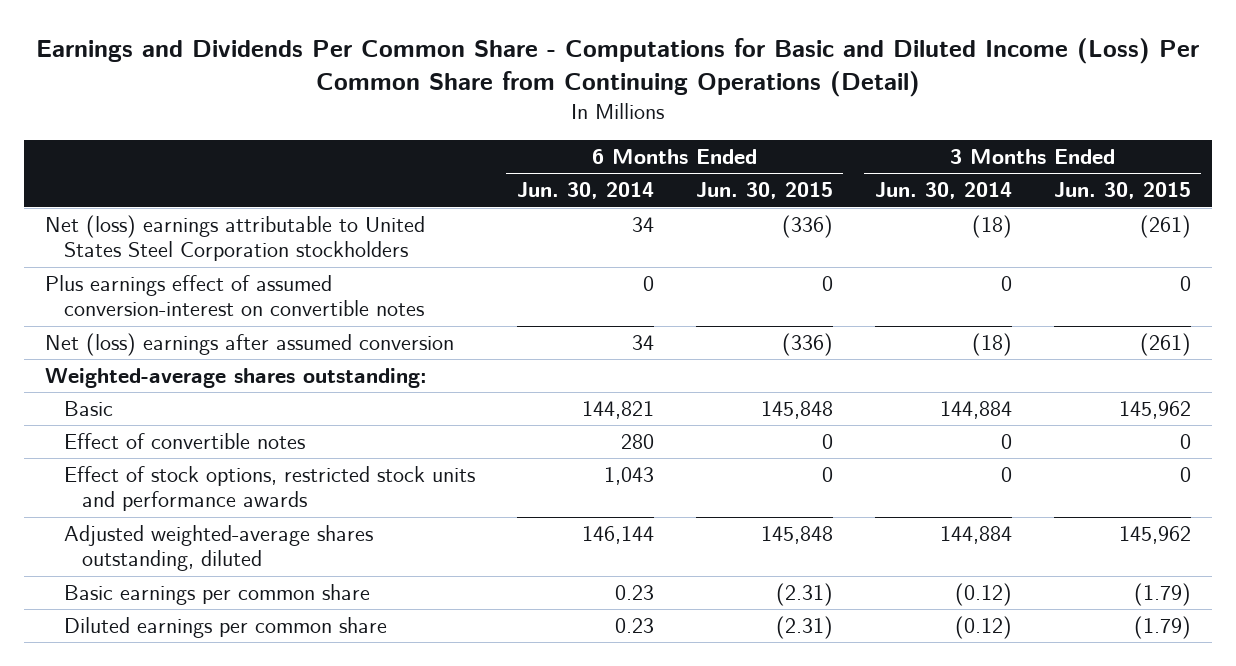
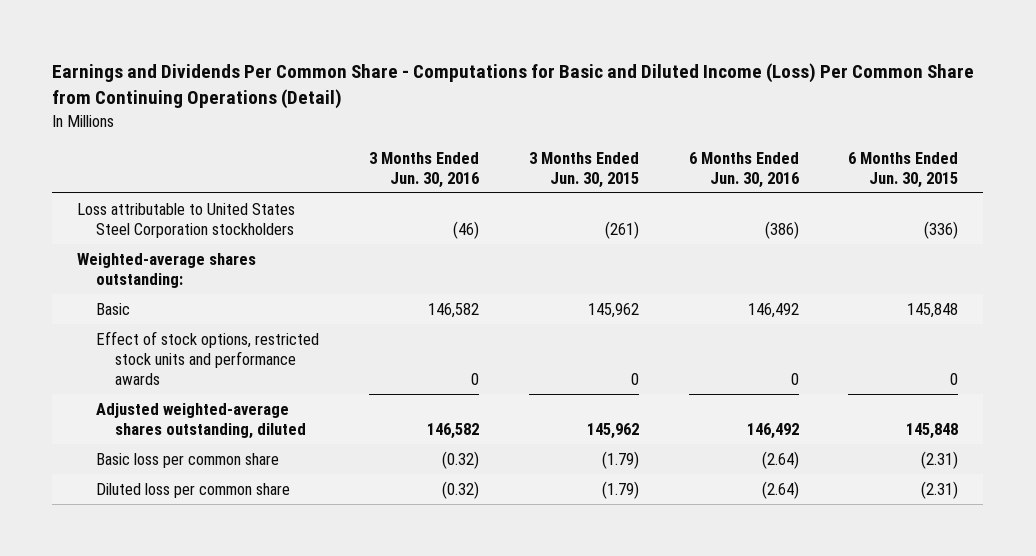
- | 6 Months Ended Jun. 30, 2014 | 6 Months Ended Jun. 30, 2015 | 3 Months Ended Jun. 30, 2014 | 3 Months Ended Jun. 30, 2015
+ | 3 Months Ended Jun. 30, 2016 | 3 Months Ended Jun. 30, 2015 | 6 Months Ended Jun. 30, 2016 | 6 Months Ended Jun. 30, 2015
- Net (loss) earnings attributable to United States Steel Corporation stockholders | 34 | (336) | (18) | (261)
- Plus earnings effect of assumed conversion-interest on convertible notes | 0 | 0 | 0 | 0
- Net (loss) earnings after assumed conversion | 34 | (336) | (18) | (261)
+ Loss attributable to United States Steel Corporation stockholders | (46) | (261) | (386) | (336)
- Effect of convertible notes | 280 | 0 | 0 | 0
- Basic earnings per common share | 0.23 | (2.31) | (0.12) | (1.79)
- Diluted earnings per common share | 0.23 | (2.31) | (0.12) | (1.79)
+ Basic loss per common share | (0.32) | (1.79) | (2.64) | (2.31)
+ Diluted loss per common share | (0.32) | (1.79) | (2.64) | (2.31)

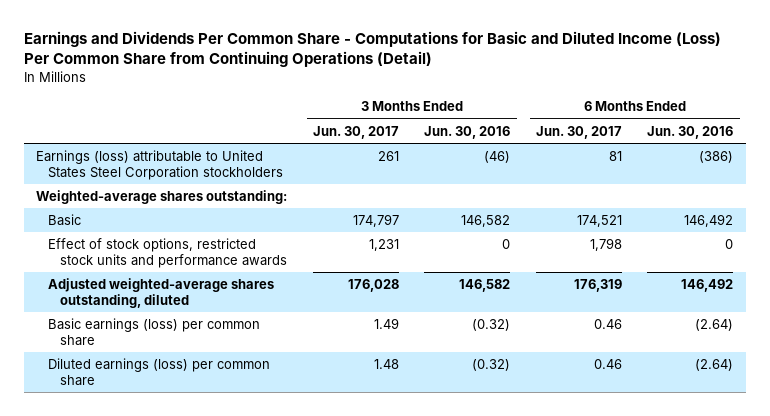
- | 3 Months Ended Jun. 30, 2016 | 3 Months Ended Jun. 30, 2015 | 6 Months Ended Jun. 30, 2016 | 6 Months Ended Jun. 30, 2015
+ | 3 Months Ended Jun. 30, 2017 | 3 Months Ended Jun. 30, 2016 | 6 Months Ended Jun. 30, 2017 | 6 Months Ended Jun. 30, 2016
- Loss attributable to United States Steel Corporation stockholders | (46) | (261) | (386) | (336)
+ Earnings (loss) attributable to United States Steel Corporation stockholders | 261 | (46) | 81 | (386)
- Basic loss per common share | (0.32) | (1.79) | (2.64) | (2.31)
- Diluted loss per common share | (0.32) | (1.79) | (2.64) | (2.31)
+ Basic earnings (loss) per common share | 1.49 | (0.32) | 0.46 | (2.64)
+ Diluted earnings (loss) per common share | 1.48 | (0.32) | 0.46 | (2.64)

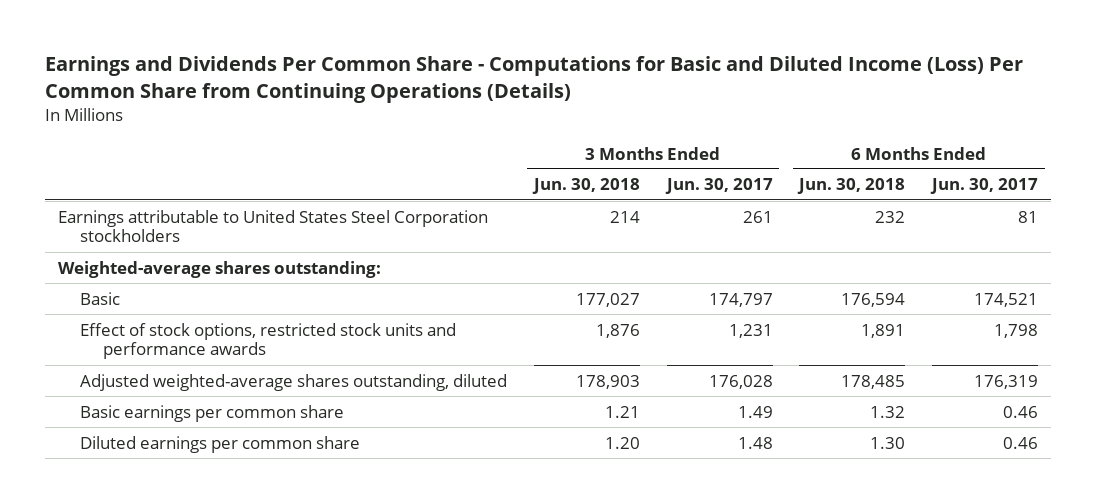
- Earnings and Dividends Per Common Share - Computations for Basic and Diluted Income (Loss) Per Common Share from Continuing Operations (Detail)
+ Earnings and Dividends Per Common Share - Computations for Basic and Diluted Income (Loss) Per Common Share from Continuing Operations (Details)
- | 3 Months Ended Jun. 30, 2017 | 3 Months Ended Jun. 30, 2016 | 6 Months Ended Jun. 30, 2017 | 6 Months Ended Jun. 30, 2016
+ | 3 Months Ended Jun. 30, 2018 | 3 Months Ended Jun. 30, 2017 | 6 Months Ended Jun. 30, 2018 | 6 Months Ended Jun. 30, 2017
- Earnings (loss) attributable to United States Steel Corporation stockholders | 261 | (46) | 81 | (386)
+ Earnings attributable to United States Steel Corporation stockholders | 214 | 261 | 232 | 81
- Basic earnings (loss) per common share | 1.49 | (0.32) | 0.46 | (2.64)
- Diluted earnings (loss) per common share | 1.48 | (0.32) | 0.46 | (2.64)
+ Basic earnings per common share | 1.21 | 1.49 | 1.32 | 0.46
+ Diluted earnings per common share | 1.20 | 1.48 | 1.30 | 0.46

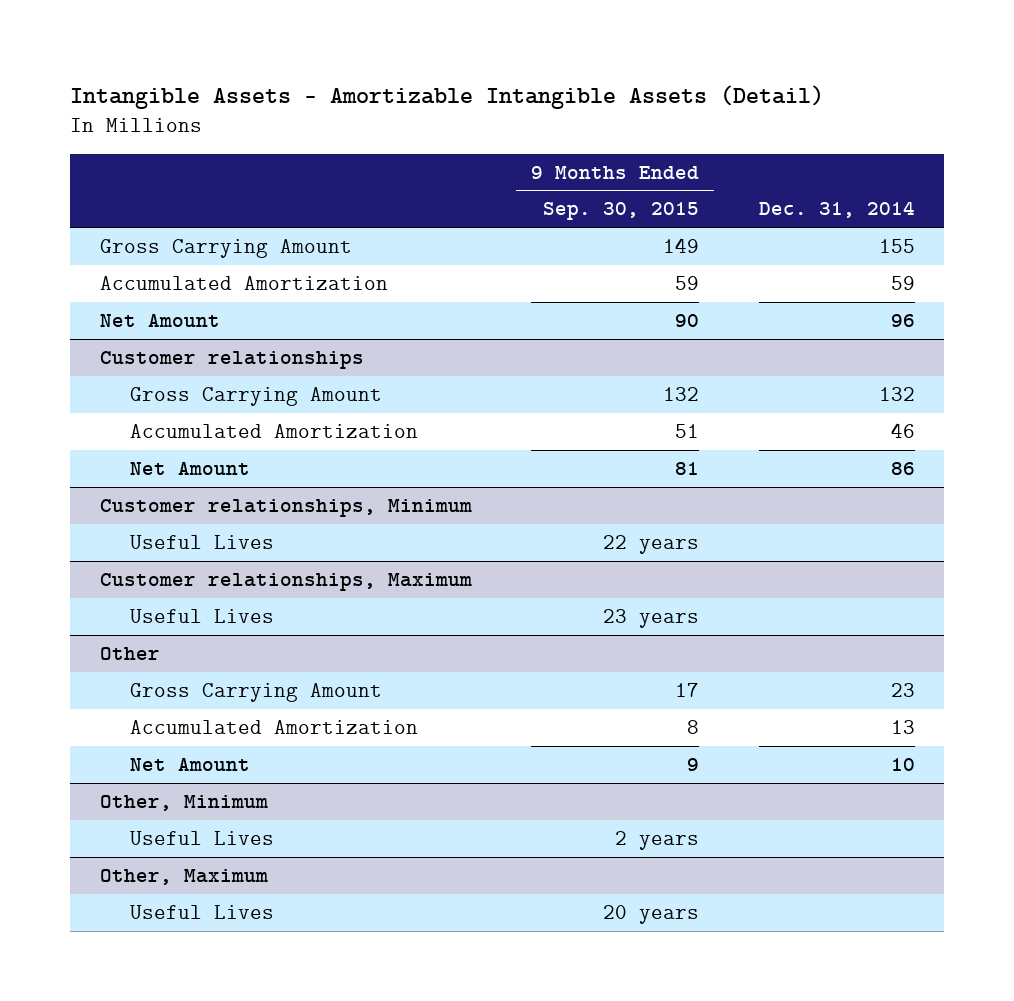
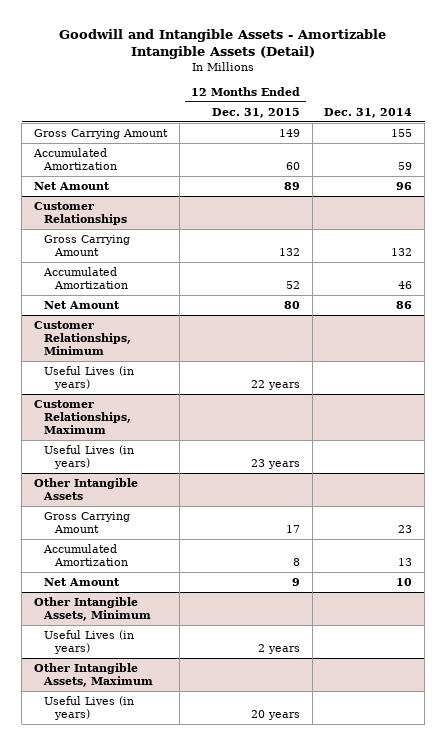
- Intangible Assets - Amortizable Intangible Assets (Detail)
+ Goodwill and Intangible Assets - Amortizable Intangible Assets (Detail)
- | 9 Months Ended Sep. 30, 2015 | Dec. 31, 2014
+ | 12 Months Ended Dec. 31, 2015 | Dec. 31, 2014
- Customer relationships
+ Customer Relationships
- Customer relationships, Minimum
- Useful Lives | 22 years |
- Customer relationships, Maximum
- Useful Lives | 23 years |
- Other
+ Customer Relationships, Minimum
+ Useful Lives (in years) | 22 years |
+ Customer Relationships, Maximum
+ Useful Lives (in years) | 23 years |
+ Other Intangible Assets
- Other, Minimum
- Useful Lives | 2 years |
- Other, Maximum
- Useful Lives | 20 years |
+ Other Intangible Assets, Minimum
+ Useful Lives (in years) | 2 years |
+ Other Intangible Assets, Maximum
+ Useful Lives (in years) | 20 years |

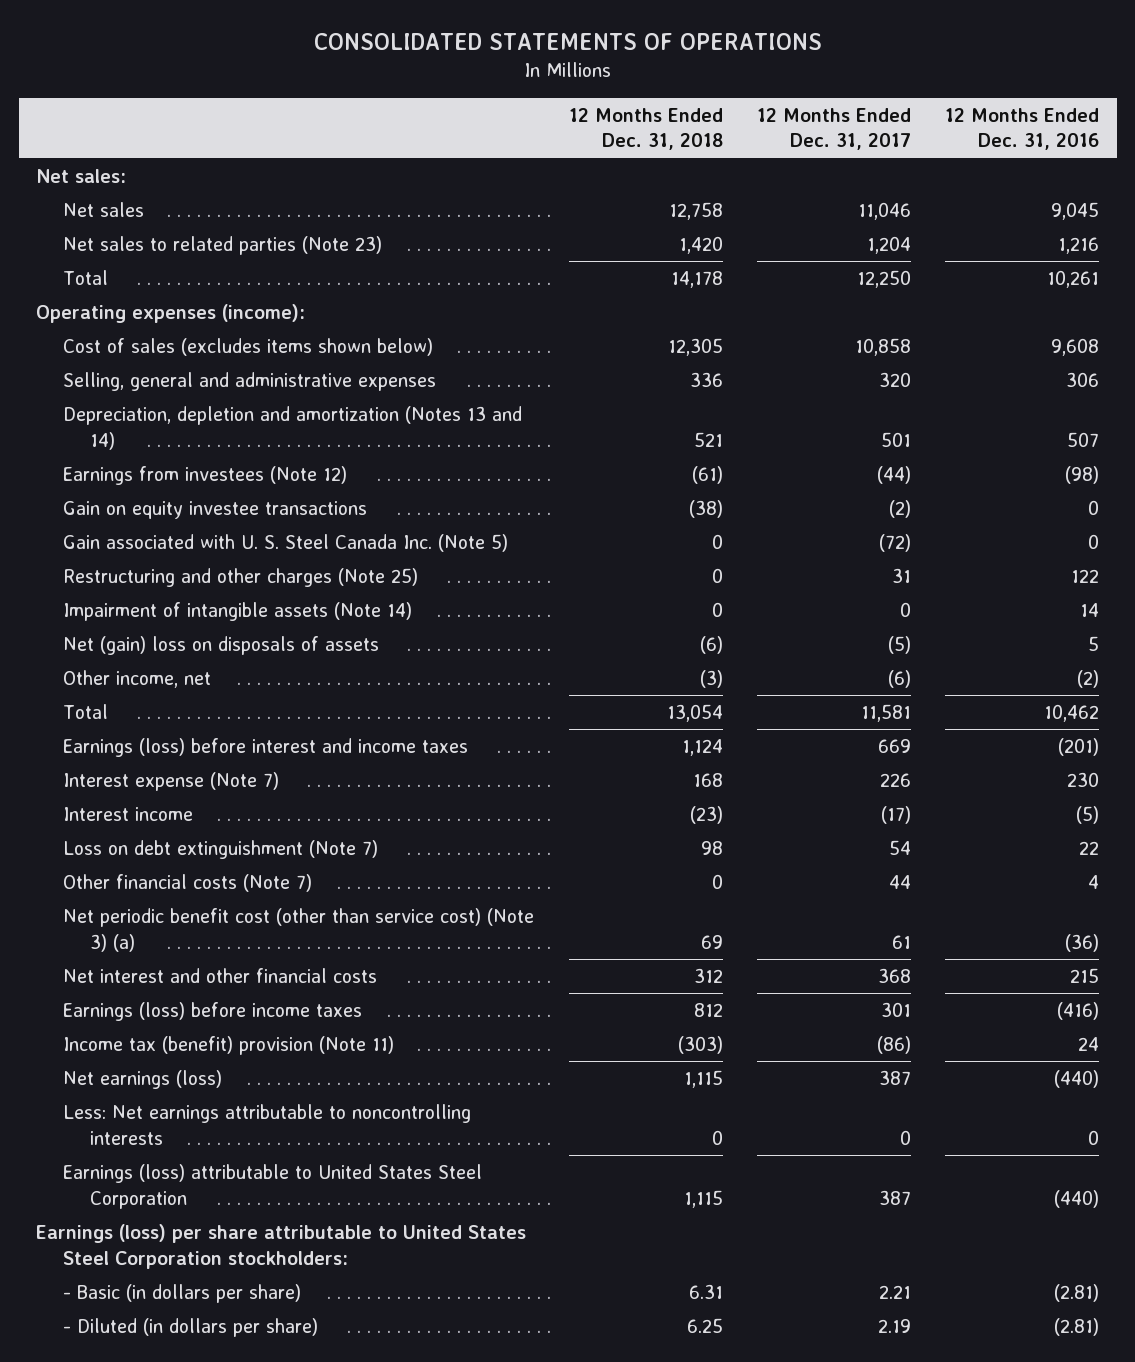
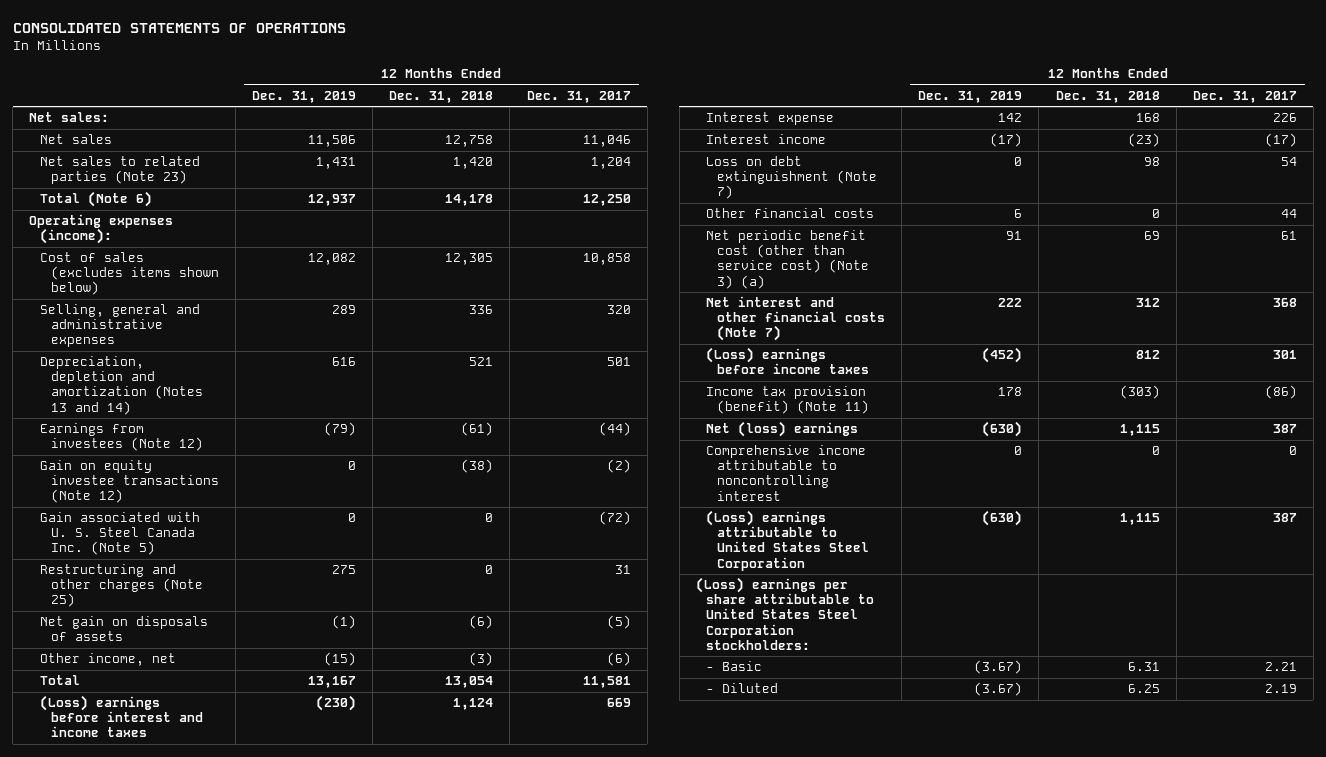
- | 12 Months Ended Dec. 31, 2018 | 12 Months Ended Dec. 31, 2017 | 12 Months Ended Dec. 31, 2016
+ | 12 Months Ended Dec. 31, 2019 | 12 Months Ended Dec. 31, 2018 | 12 Months Ended Dec. 31, 2017
- Total | 14,178 | 12,250 | 10,261
+ Total (Note 6) | 12,937 | 14,178 | 12,250
- Gain on equity investee transactions | (38) | (2) | 0
+ Gain on equity investee transactions (Note 12) | 0 | (38) | (2)
- Impairment of intangible assets (Note 14) | 0 | 0 | 14
- Net (gain) loss on disposals of assets | (6) | (5) | 5
+ Net gain on disposals of assets | (1) | (6) | (5)
- Earnings (loss) before interest and income taxes | 1,124 | 669 | (201)
- Interest expense (Note 7) | 168 | 226 | 230
+ (Loss) earnings before interest and income taxes | (230) | 1,124 | 669
+ Interest expense | 142 | 168 | 226
- Other financial costs (Note 7) | 0 | 44 | 4
+ Other financial costs | 6 | 0 | 44
- Net interest and other financial costs | 312 | 368 | 215
- Earnings (loss) before income taxes | 812 | 301 | (416)
- Income tax (benefit) provision (Note 11) | (303) | (86) | 24
- Net earnings (loss) | 1,115 | 387 | (440)
- Less: Net earnings attributable to noncontrolling interests | 0 | 0 | 0
- Earnings (loss) attributable to United States Steel Corporation | 1,115 | 387 | (440)
- Earnings (loss) per share attributable to United States Steel Corporation stockholders:
- - Basic (in dollars per share) | 6.31 | 2.21 | (2.81)
- - Diluted (in dollars per share) | 6.25 | 2.19 | (2.81)
+ Net interest and other financial costs (Note 7) | 222 | 312 | 368
+ (Loss) earnings before income taxes | (452) | 812 | 301
+ Income tax provision (benefit) (Note 11) | 178 | (303) | (86)
+ Net (loss) earnings | (630) | 1,115 | 387
+ Comprehensive income attributable to noncontrolling interest | 0 | 0 | 0
+ (Loss) earnings attributable to United States Steel Corporation | (630) | 1,115 | 387
+ (Loss) earnings per share attributable to United States Steel Corporation stockholders:
+ - Basic | (3.67) | 6.31 | 2.21
+ - Diluted | (3.67) | 6.25 | 2.19

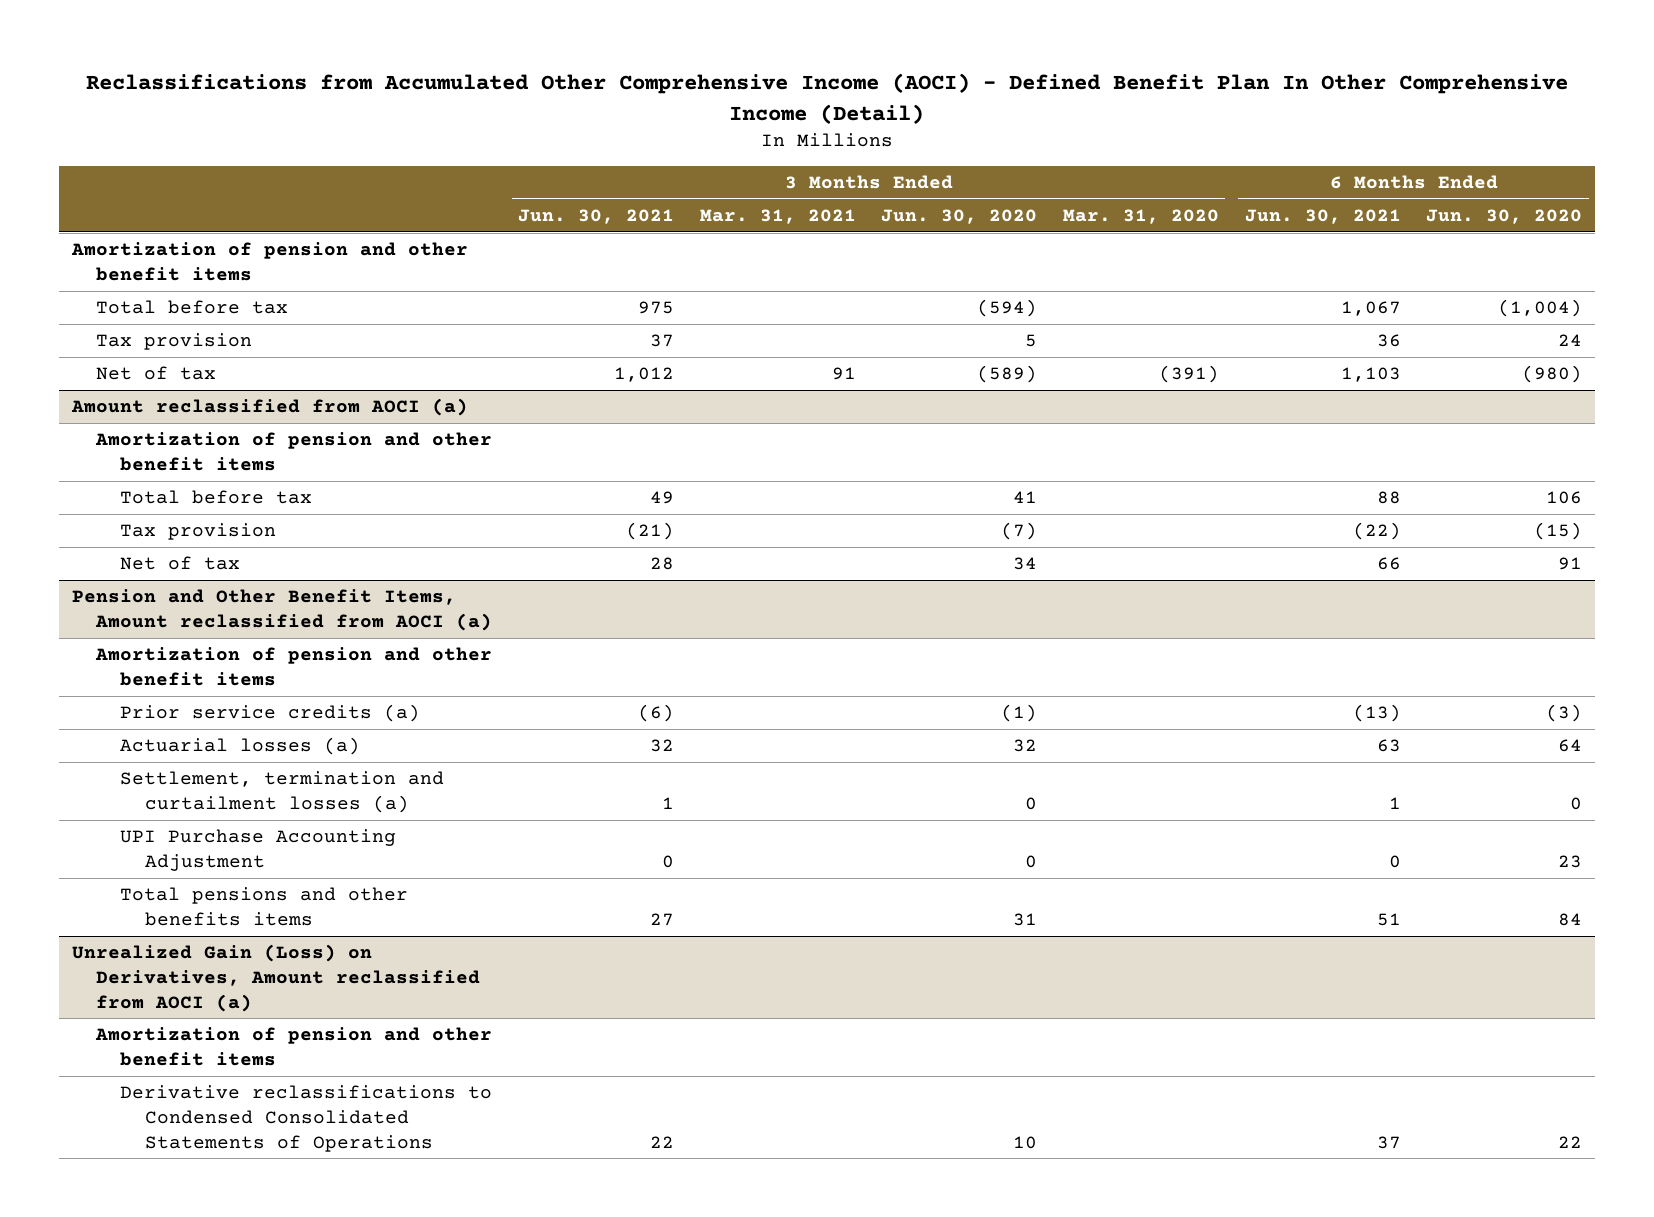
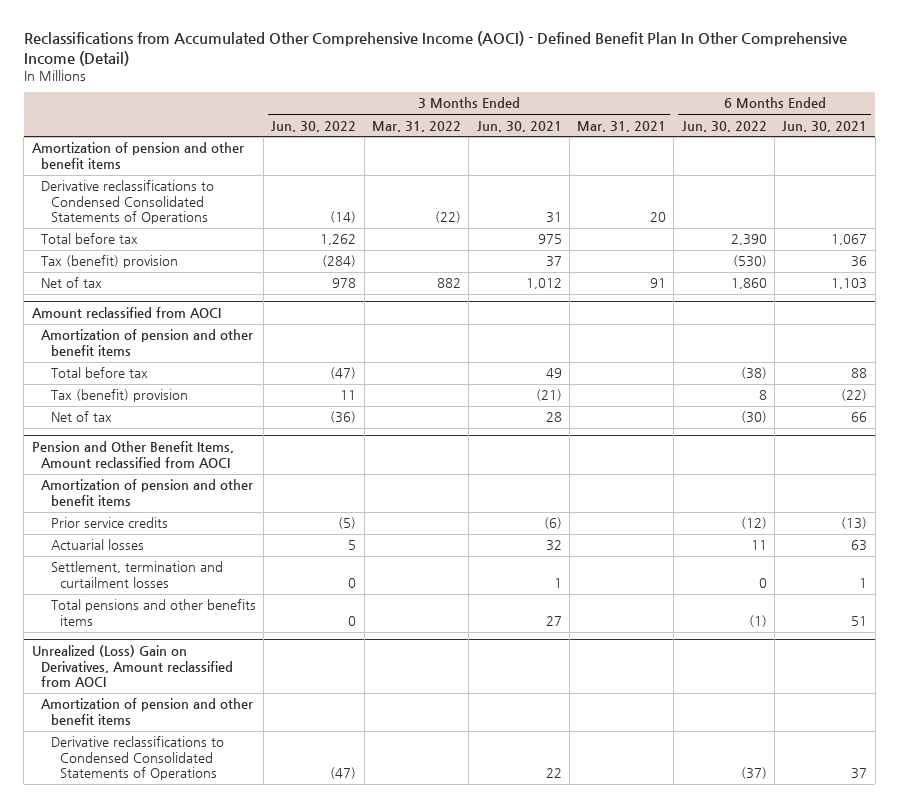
- | 3 Months Ended Jun. 30, 2021 | 3 Months Ended Mar. 31, 2021 | 3 Months Ended Jun. 30, 2020 | 3 Months Ended Mar. 31, 2020 | 6 Months Ended Jun. 30, 2021 | 6 Months Ended Jun. 30, 2020
+ | 3 Months Ended Jun. 30, 2022 | 3 Months Ended Mar. 31, 2022 | 3 Months Ended Jun. 30, 2021 | 3 Months Ended Mar. 31, 2021 | 6 Months Ended Jun. 30, 2022 | 6 Months Ended Jun. 30, 2021
+ Derivative reclassifications to Condensed Consolidated Statements of Operations | (14) | (22) | 31 | 20 | |
- Tax provision | 37 | | 5 | | 36 | 24
+ Tax (benefit) provision | (284) | | 37 | | (530) | 36
- Amount reclassified from AOCI (a)
+ Amount reclassified from AOCI
- Tax provision | (21) | | (7) | | (22) | (15)
+ Tax (benefit) provision | 11 | | (21) | | 8 | (22)
- Pension and Other Benefit Items, Amount reclassified from AOCI (a)
+ Pension and Other Benefit Items, Amount reclassified from AOCI
- Prior service credits (a) | (6) | | (1) | | (13) | (3)
- Actuarial losses (a) | 32 | | 32 | | 63 | 64
- Settlement, termination and curtailment losses (a) | 1 | | 0 | | 1 | 0
- UPI Purchase Accounting Adjustment | 0 | | 0 | | 0 | 23
+ Prior service credits | (5) | | (6) | | (12) | (13)
+ Actuarial losses | 5 | | 32 | | 11 | 63
+ Settlement, termination and curtailment losses | 0 | | 1 | | 0 | 1
- Unrealized Gain (Loss) on Derivatives, Amount reclassified from AOCI (a)
+ Unrealized (Loss) Gain on Derivatives, Amount reclassified from AOCI

